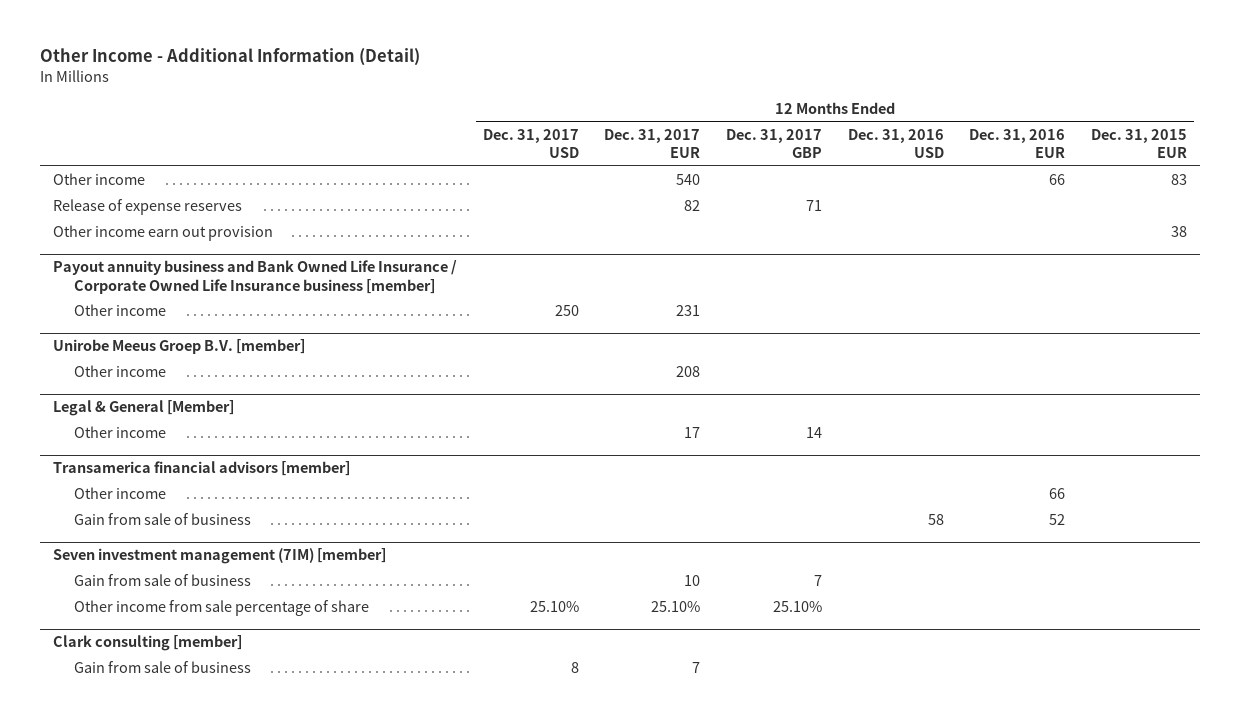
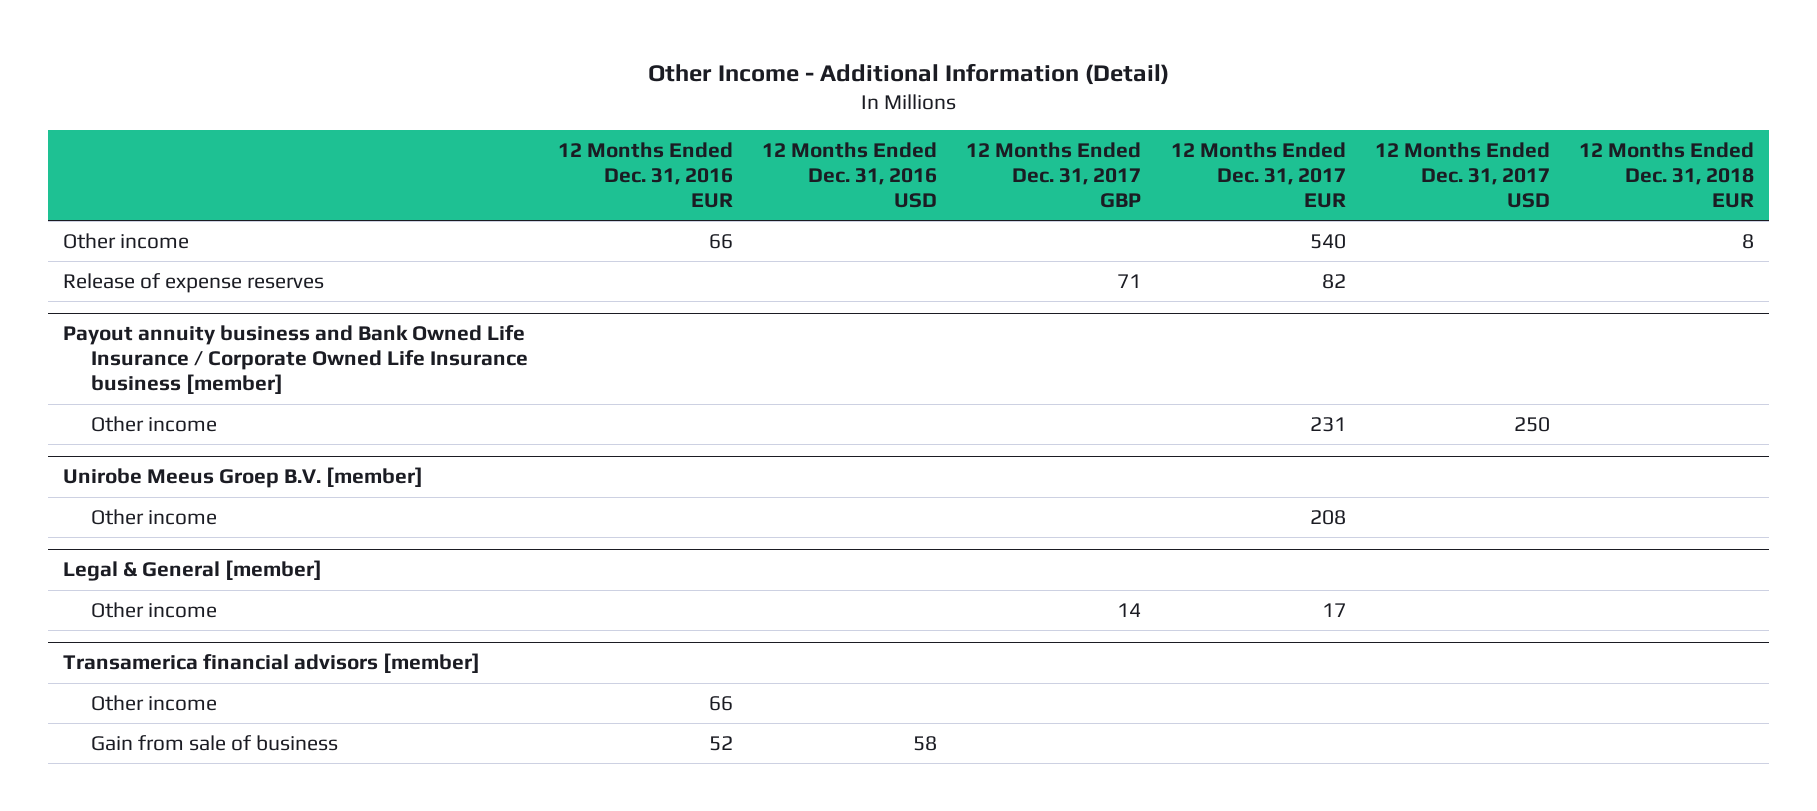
- | 12 Months Ended Dec. 31, 2017 USD | 12 Months Ended Dec. 31, 2017 EUR | 12 Months Ended Dec. 31, 2017 GBP | 12 Months Ended Dec. 31, 2016 USD | 12 Months Ended Dec. 31, 2016 EUR | 12 Months Ended Dec. 31, 2015 EUR
+ | 12 Months Ended Dec. 31, 2016 EUR | 12 Months Ended Dec. 31, 2016 USD | 12 Months Ended Dec. 31, 2017 GBP | 12 Months Ended Dec. 31, 2017 EUR | 12 Months Ended Dec. 31, 2017 USD | 12 Months Ended Dec. 31, 2018 EUR
- Other income earn out provision | | | | | | 38
- Legal & General [Member]
+ Legal & General [member]
- Seven investment management (7IM) [member]
- Gain from sale of business | | 10 | 7 | | |
- Other income from sale percentage of share | 25.10% | 25.10% | 25.10% | | |
- Clark consulting [member]
- Gain from sale of business | 8 | 7 | | | |

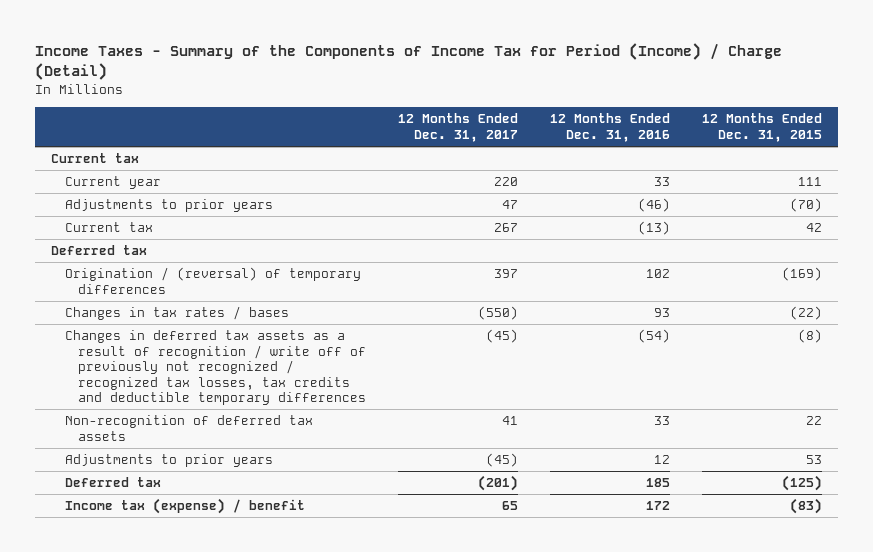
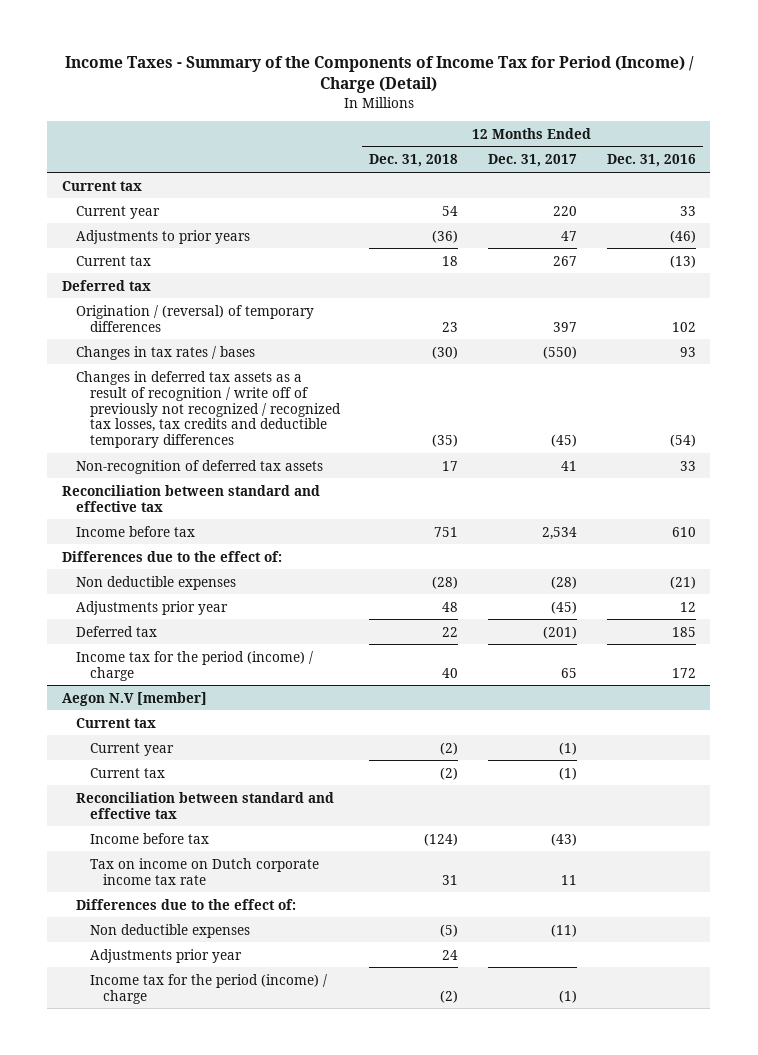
- | 12 Months Ended Dec. 31, 2017 | 12 Months Ended Dec. 31, 2016 | 12 Months Ended Dec. 31, 2015
+ | 12 Months Ended Dec. 31, 2018 | 12 Months Ended Dec. 31, 2017 | 12 Months Ended Dec. 31, 2016
- Adjustments to prior years | (45) | 12 | 53
+ Reconciliation between standard and effective tax
+ Income before tax | 751 | 2,534 | 610
+ Differences due to the effect of:
+ Non deductible expenses | (28) | (28) | (21)
+ Adjustments prior year | 48 | (45) | 12
- Income tax (expense) / benefit | 65 | 172 | (83)
+ Income tax for the period (income) / charge | 40 | 65 | 172
+ Aegon N.V [member]
+ Current tax
+ Current year | (2) | (1) |
+ Current tax | (2) | (1) |
+ Reconciliation between standard and effective tax
+ Income before tax | (124) | (43) |
+ Tax on income on Dutch corporate income tax rate | 31 | 11 |
+ Differences due to the effect of:
+ Non deductible expenses | (5) | (11) |
+ Adjustments prior year | 24 | |
+ Income tax for the period (income) / charge | (2) | (1) |

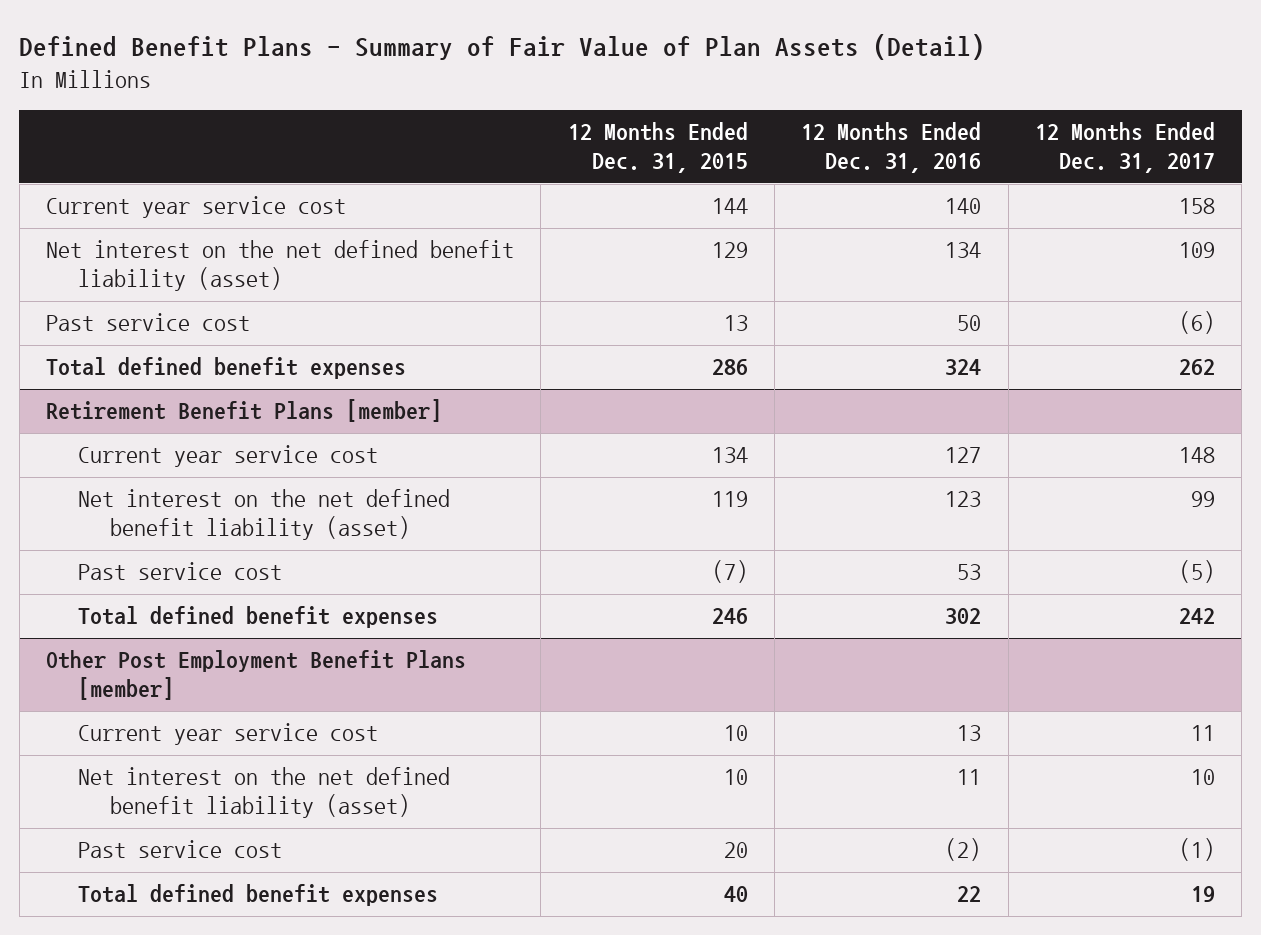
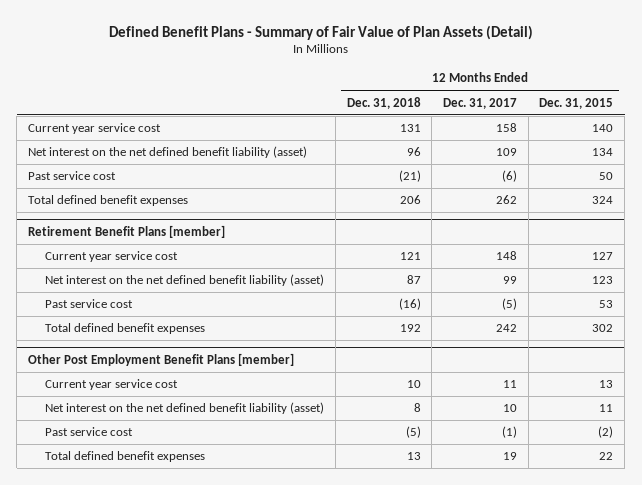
- | 12 Months Ended Dec. 31, 2015 | 12 Months Ended Dec. 31, 2016 | 12 Months Ended Dec. 31, 2017
+ | 12 Months Ended Dec. 31, 2018 | 12 Months Ended Dec. 31, 2017 | 12 Months Ended Dec. 31, 2015
- Current year service cost | 144 | 140 | 158
- Net interest on the net defined benefit liability (asset) | 129 | 134 | 109
- Past service cost | 13 | 50 | (6)
- Total defined benefit expenses | 286 | 324 | 262
+ Current year service cost | 131 | 158 | 140
+ Net interest on the net defined benefit liability (asset) | 96 | 109 | 134
+ Past service cost | (21) | (6) | 50
+ Total defined benefit expenses | 206 | 262 | 324
@ Retirement Benefit Plans [member]
- Current year service cost | 134 | 127 | 148
- Net interest on the net defined benefit liability (asset) | 119 | 123 | 99
- Past service cost | (7) | 53 | (5)
- Total defined benefit expenses | 246 | 302 | 242
+ Current year service cost | 121 | 148 | 127
+ Net interest on the net defined benefit liability (asset) | 87 | 99 | 123
+ Past service cost | (16) | (5) | 53
+ Total defined benefit expenses | 192 | 242 | 302
@ Other Post Employment Benefit Plans [member]
- Current year service cost | 10 | 13 | 11
- Net interest on the net defined benefit liability (asset) | 10 | 11 | 10
- Past service cost | 20 | (2) | (1)
- Total defined benefit expenses | 40 | 22 | 19
+ Current year service cost | 10 | 11 | 13
+ Net interest on the net defined benefit liability (asset) | 8 | 10 | 11
+ Past service cost | (5) | (1) | (2)
+ Total defined benefit expenses | 13 | 19 | 22

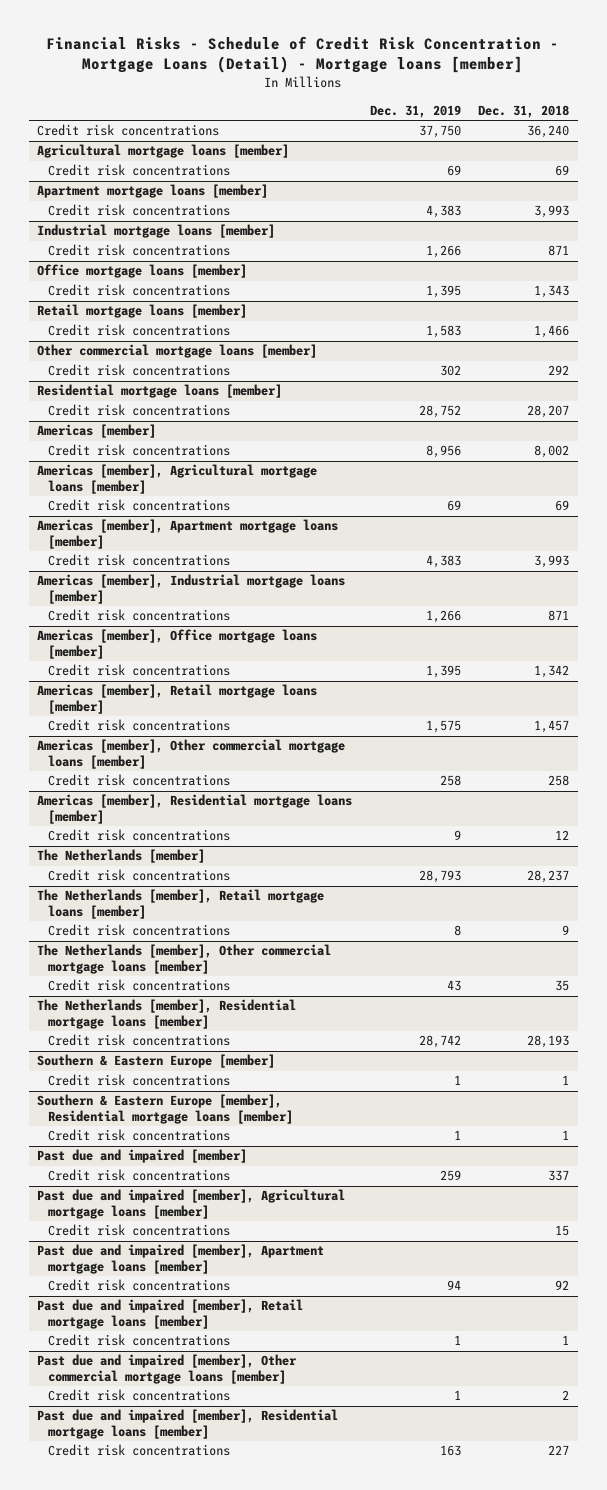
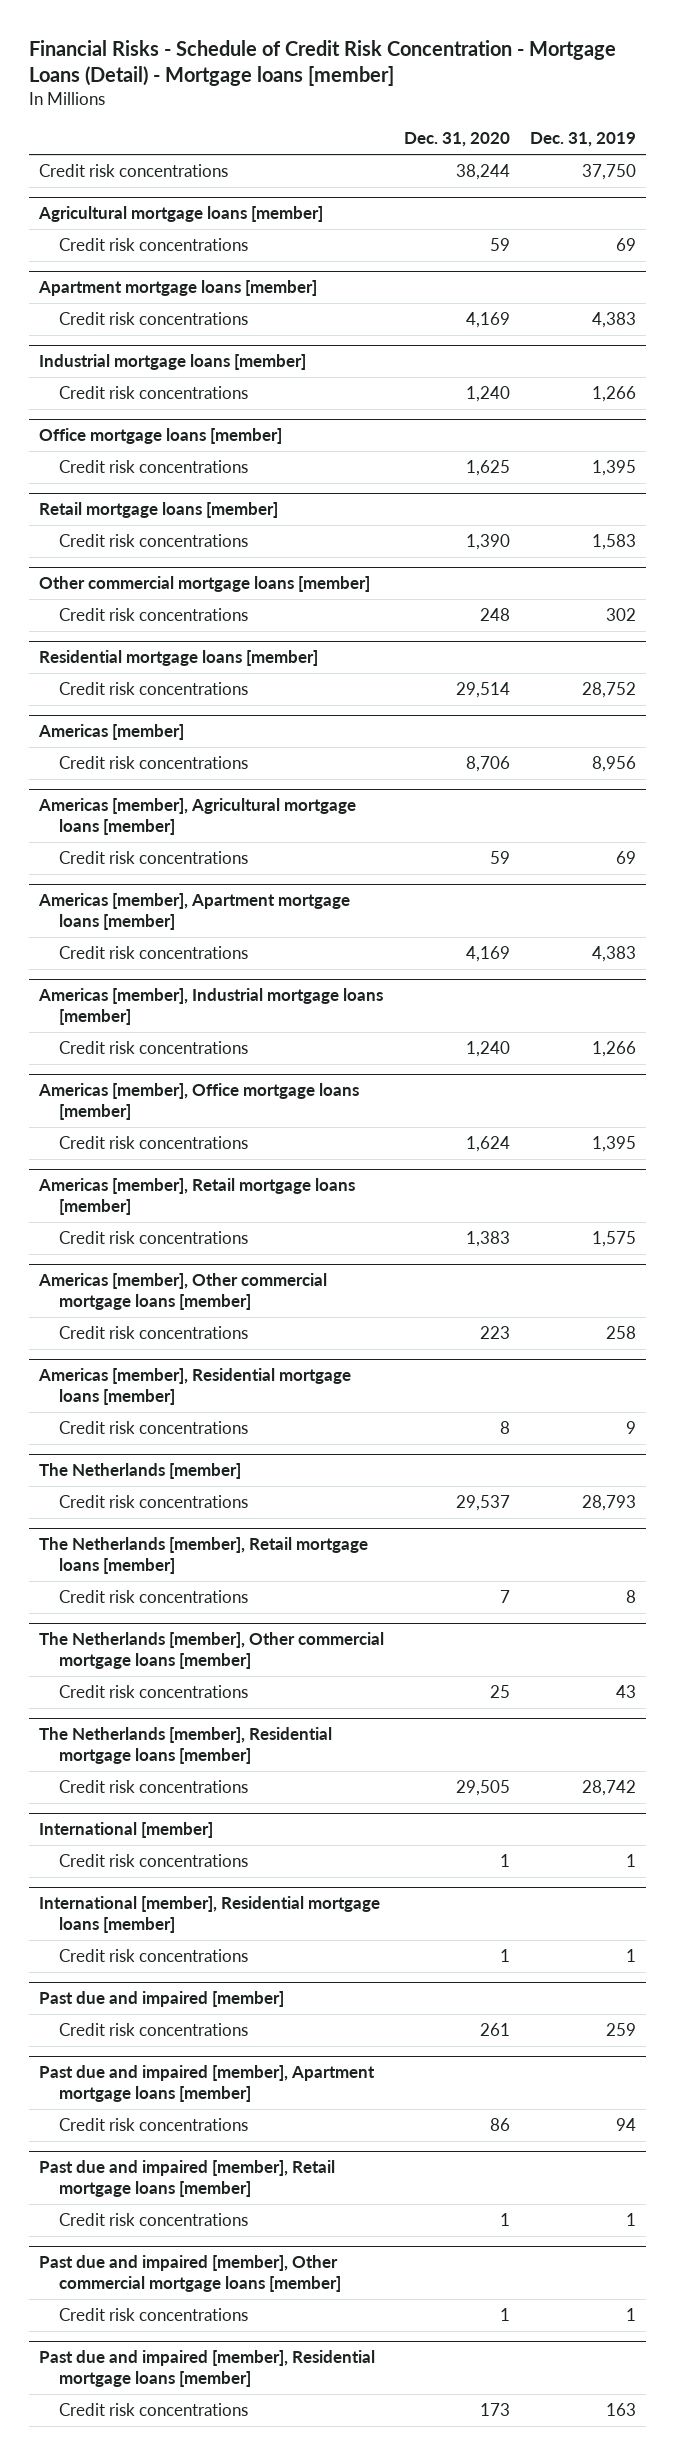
- | Dec. 31, 2019 | Dec. 31, 2018
+ | Dec. 31, 2020 | Dec. 31, 2019
- Southern & Eastern Europe [member]
+ International [member]
- Southern & Eastern Europe [member], Residential mortgage loans [member]
+ International [member], Residential mortgage loans [member]
- Past due and impaired [member], Agricultural mortgage loans [member]
- Credit risk concentrations | | 15

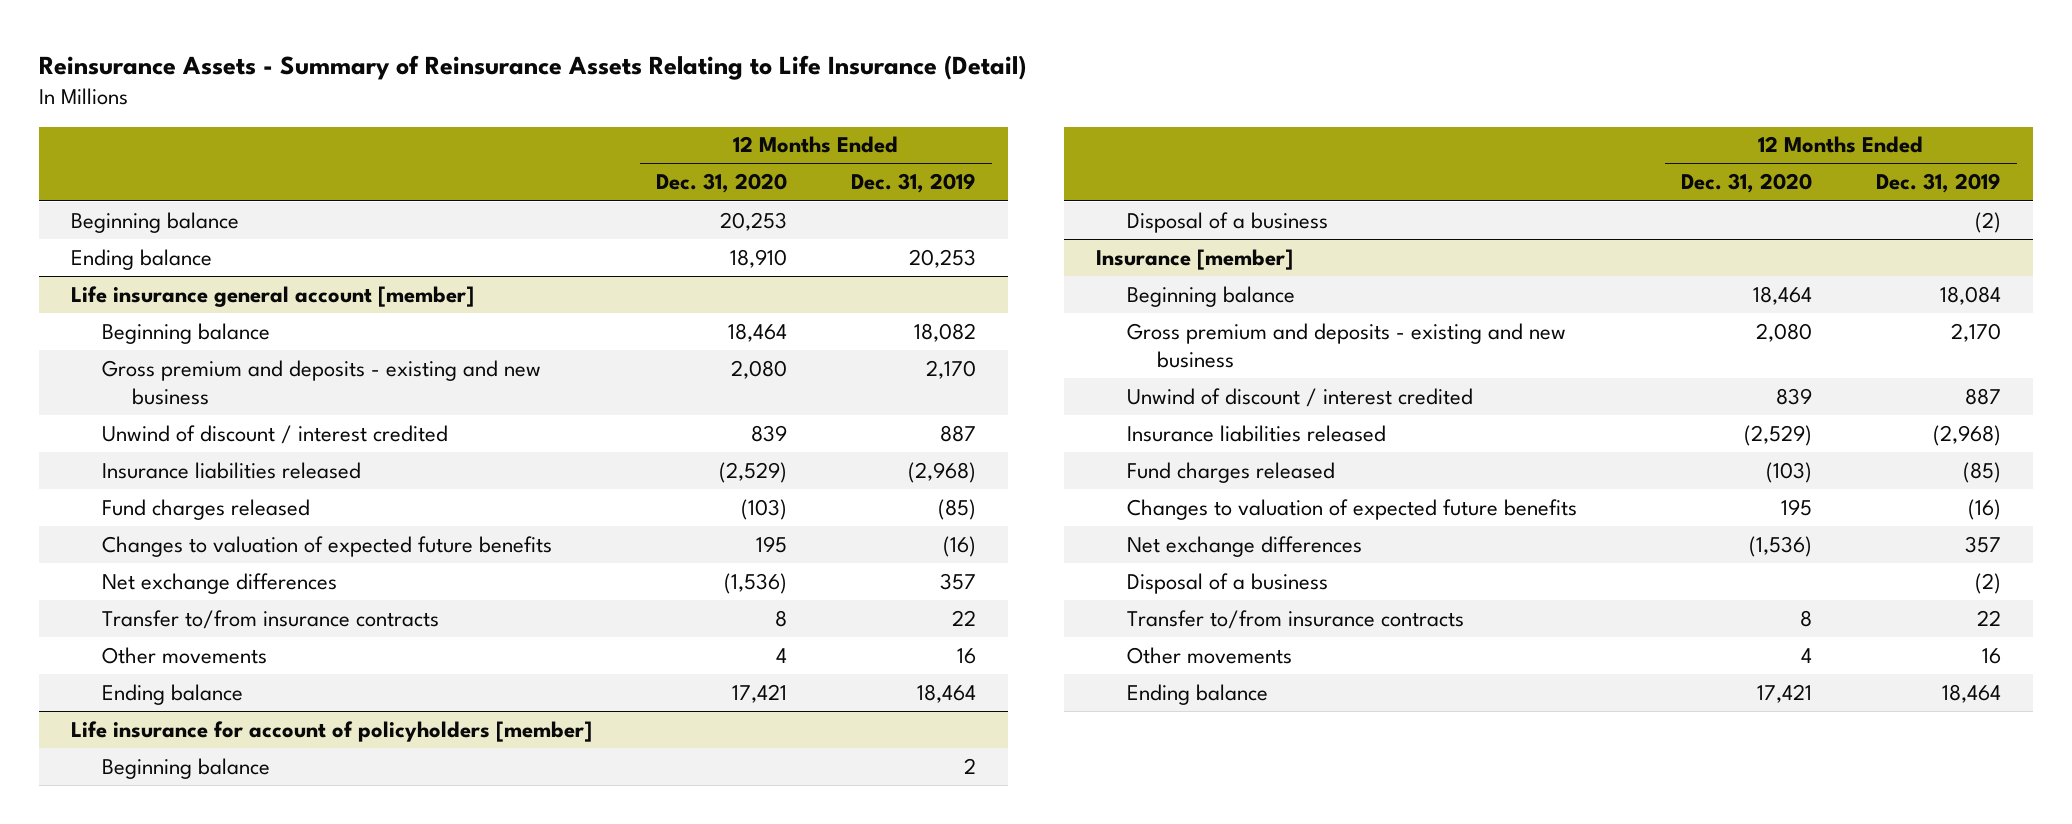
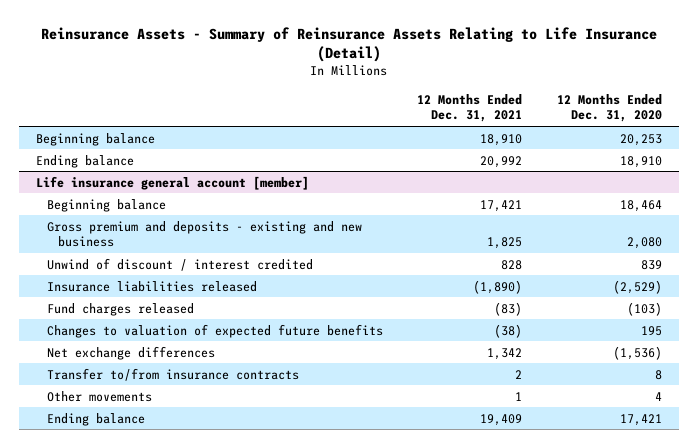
- | 12 Months Ended Dec. 31, 2020 | 12 Months Ended Dec. 31, 2019
+ | 12 Months Ended Dec. 31, 2021 | 12 Months Ended Dec. 31, 2020
- Life insurance for account of policyholders [member]
- Beginning balance | | 2
- Disposal of a business | | (2)
- Insurance [member]
- Beginning balance | 18,464 | 18,084
- Gross premium and deposits - existing and new business | 2,080 | 2,170
- Unwind of discount / interest credited | 839 | 887
- Insurance liabilities released | (2,529) | (2,968)
- Fund charges released | (103) | (85)
- Changes to valuation of expected future benefits | 195 | (16)
- Net exchange differences | (1,536) | 357
- Disposal of a business | | (2)
- Transfer to/from insurance contracts | 8 | 22
- Other movements | 4 | 16
- Ending balance | 17,421 | 18,464

